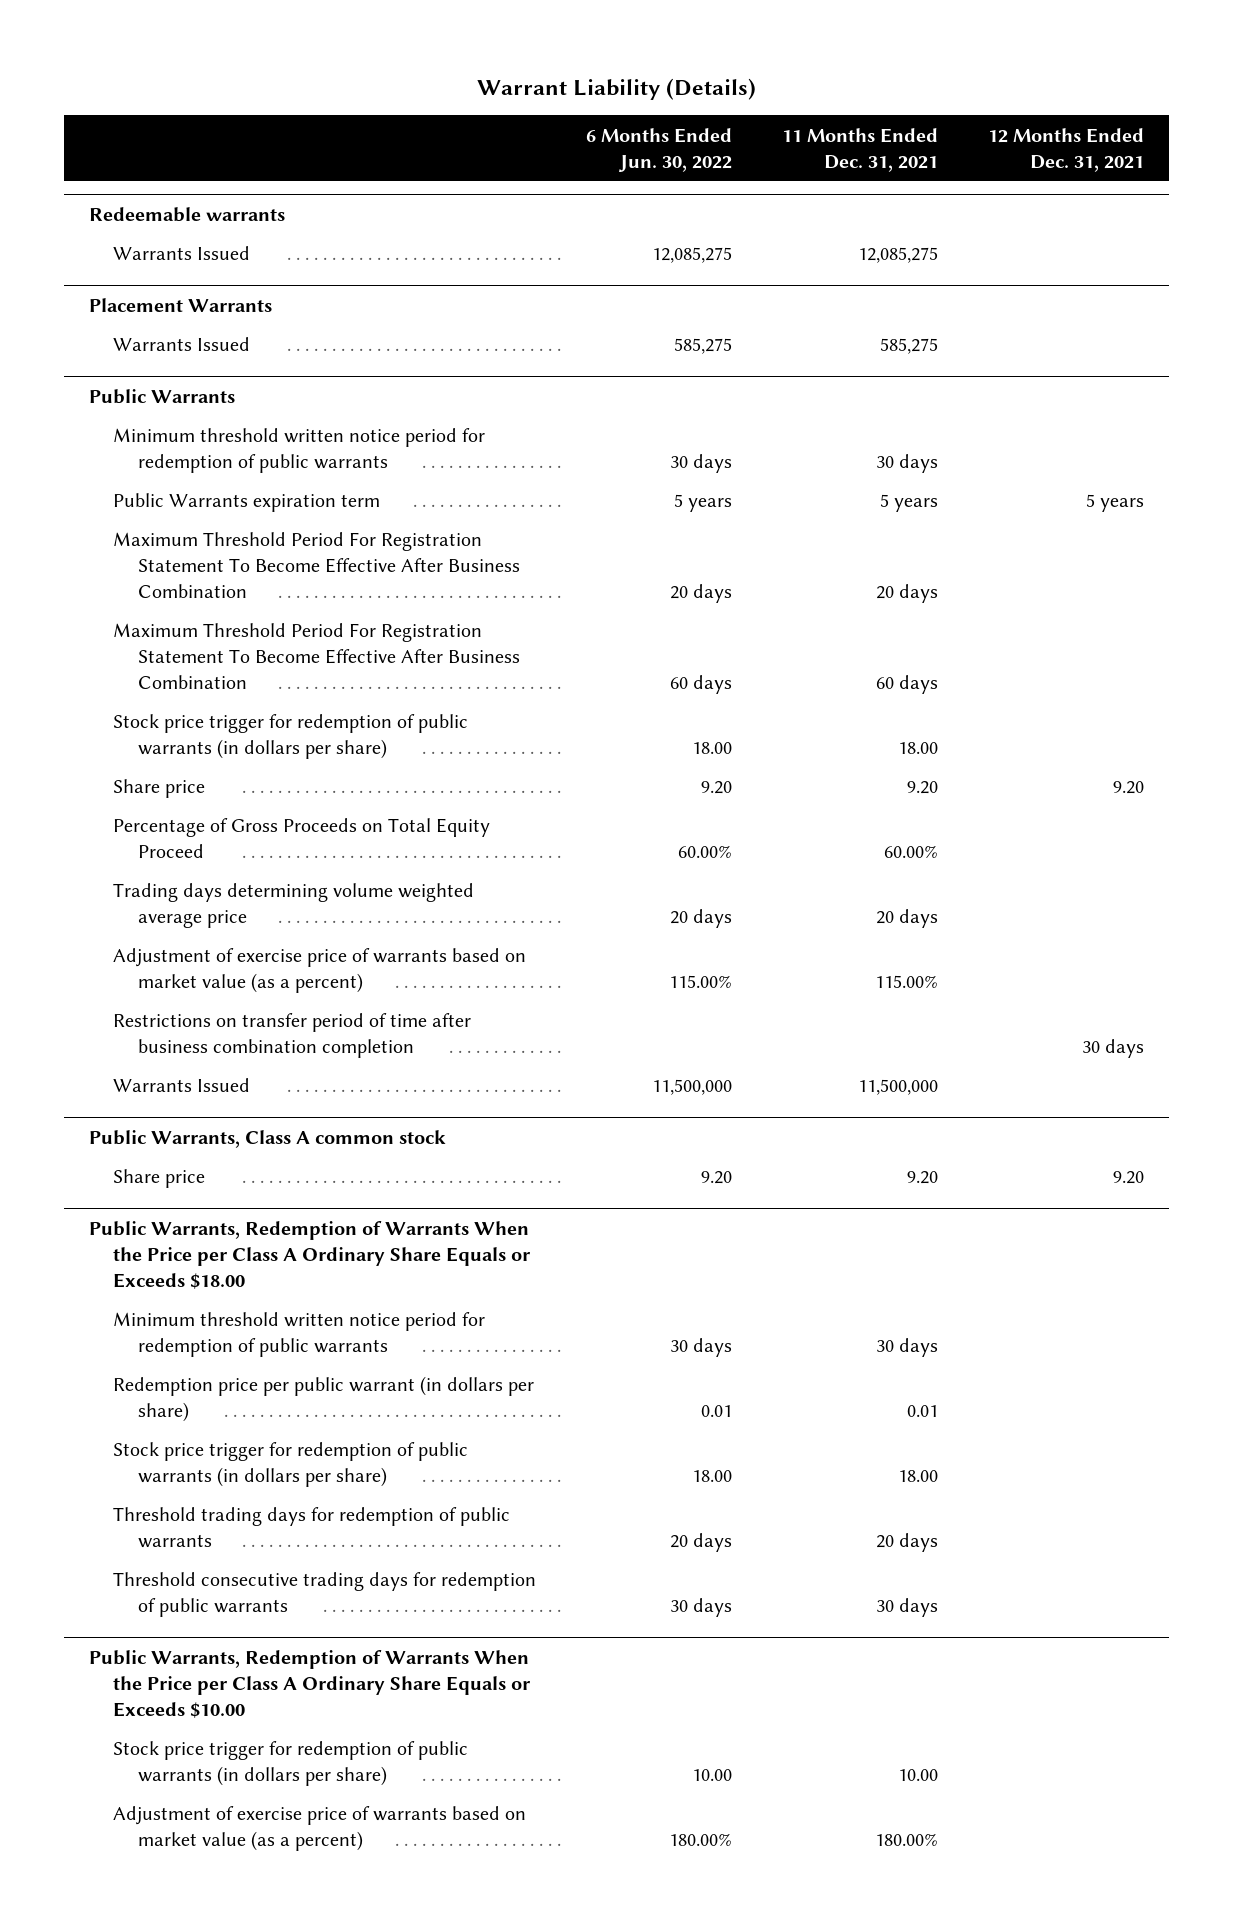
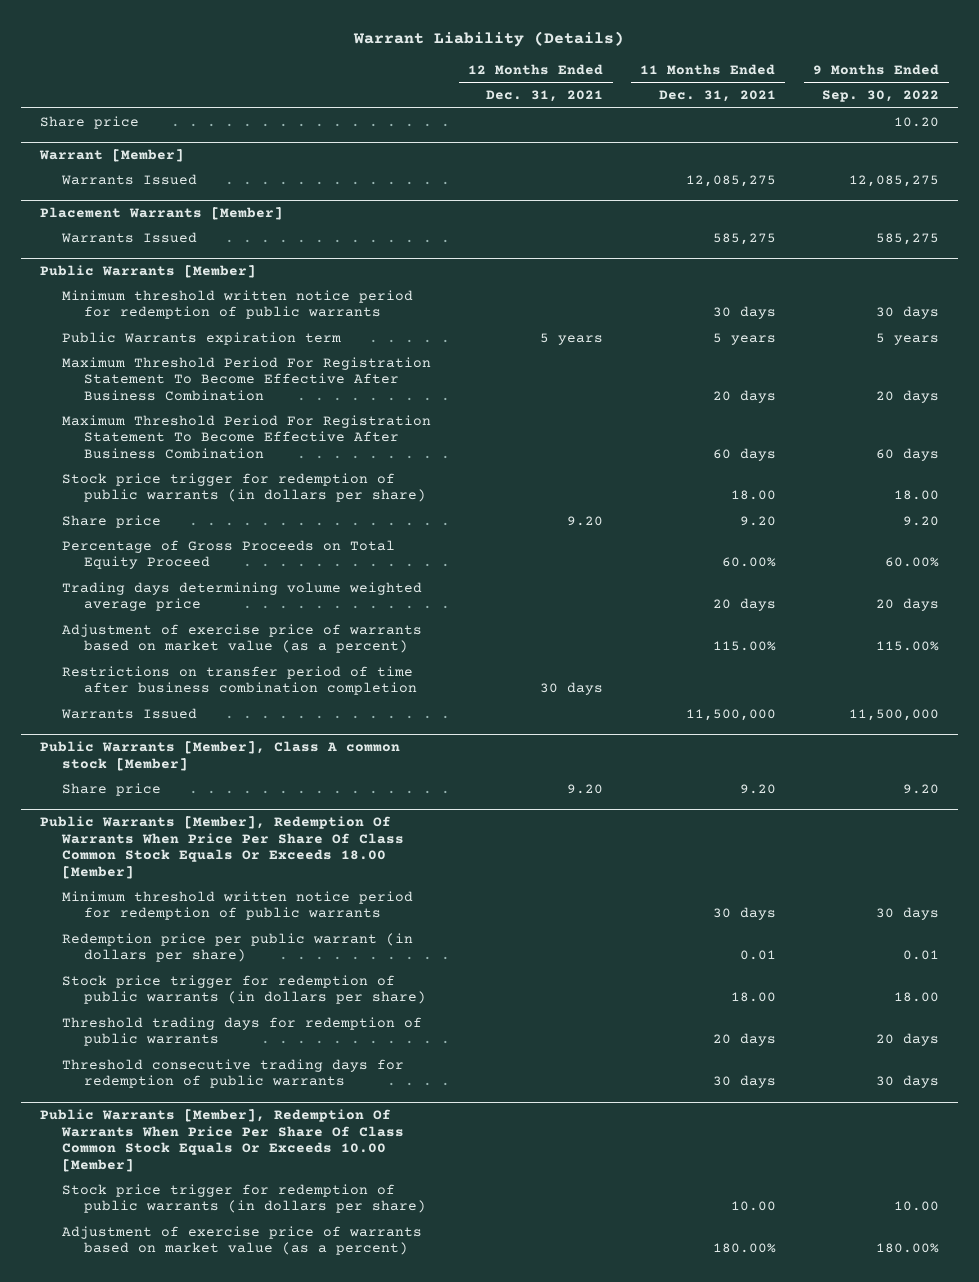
- | 6 Months Ended Jun. 30, 2022 | 11 Months Ended Dec. 31, 2021 | 12 Months Ended Dec. 31, 2021
+ | 12 Months Ended Dec. 31, 2021 | 11 Months Ended Dec. 31, 2021 | 9 Months Ended Sep. 30, 2022
- Redeemable warrants
+ Share price | | | 10.20
+ Warrant [Member]
- Placement Warrants
+ Placement Warrants [Member]
- Public Warrants
+ Public Warrants [Member]
- Public Warrants, Class A common stock
+ Public Warrants [Member], Class A common stock [Member]
- Public Warrants, Redemption of Warrants When the Price per Class A Ordinary Share Equals or Exceeds $18.00
+ Public Warrants [Member], Redemption Of Warrants When Price Per Share Of Class Common Stock Equals Or Exceeds 18.00 [Member]
- Public Warrants, Redemption of Warrants When the Price per Class A Ordinary Share Equals or Exceeds $10.00
+ Public Warrants [Member], Redemption Of Warrants When Price Per Share Of Class Common Stock Equals Or Exceeds 10.00 [Member]

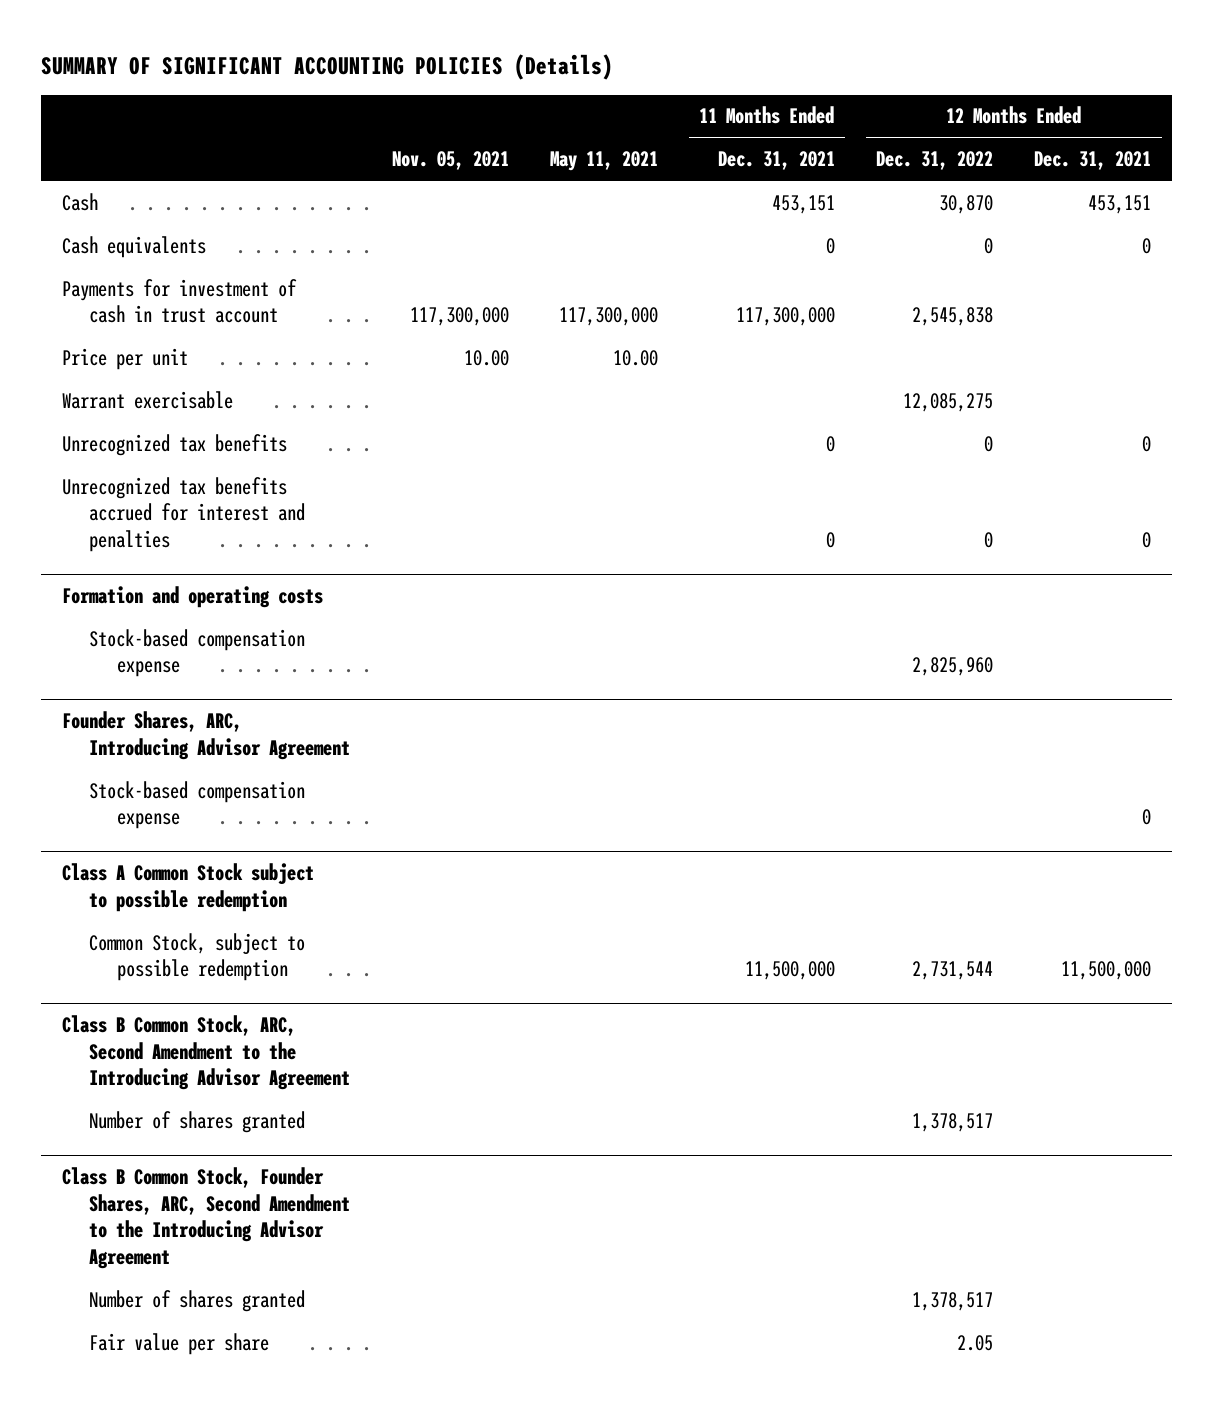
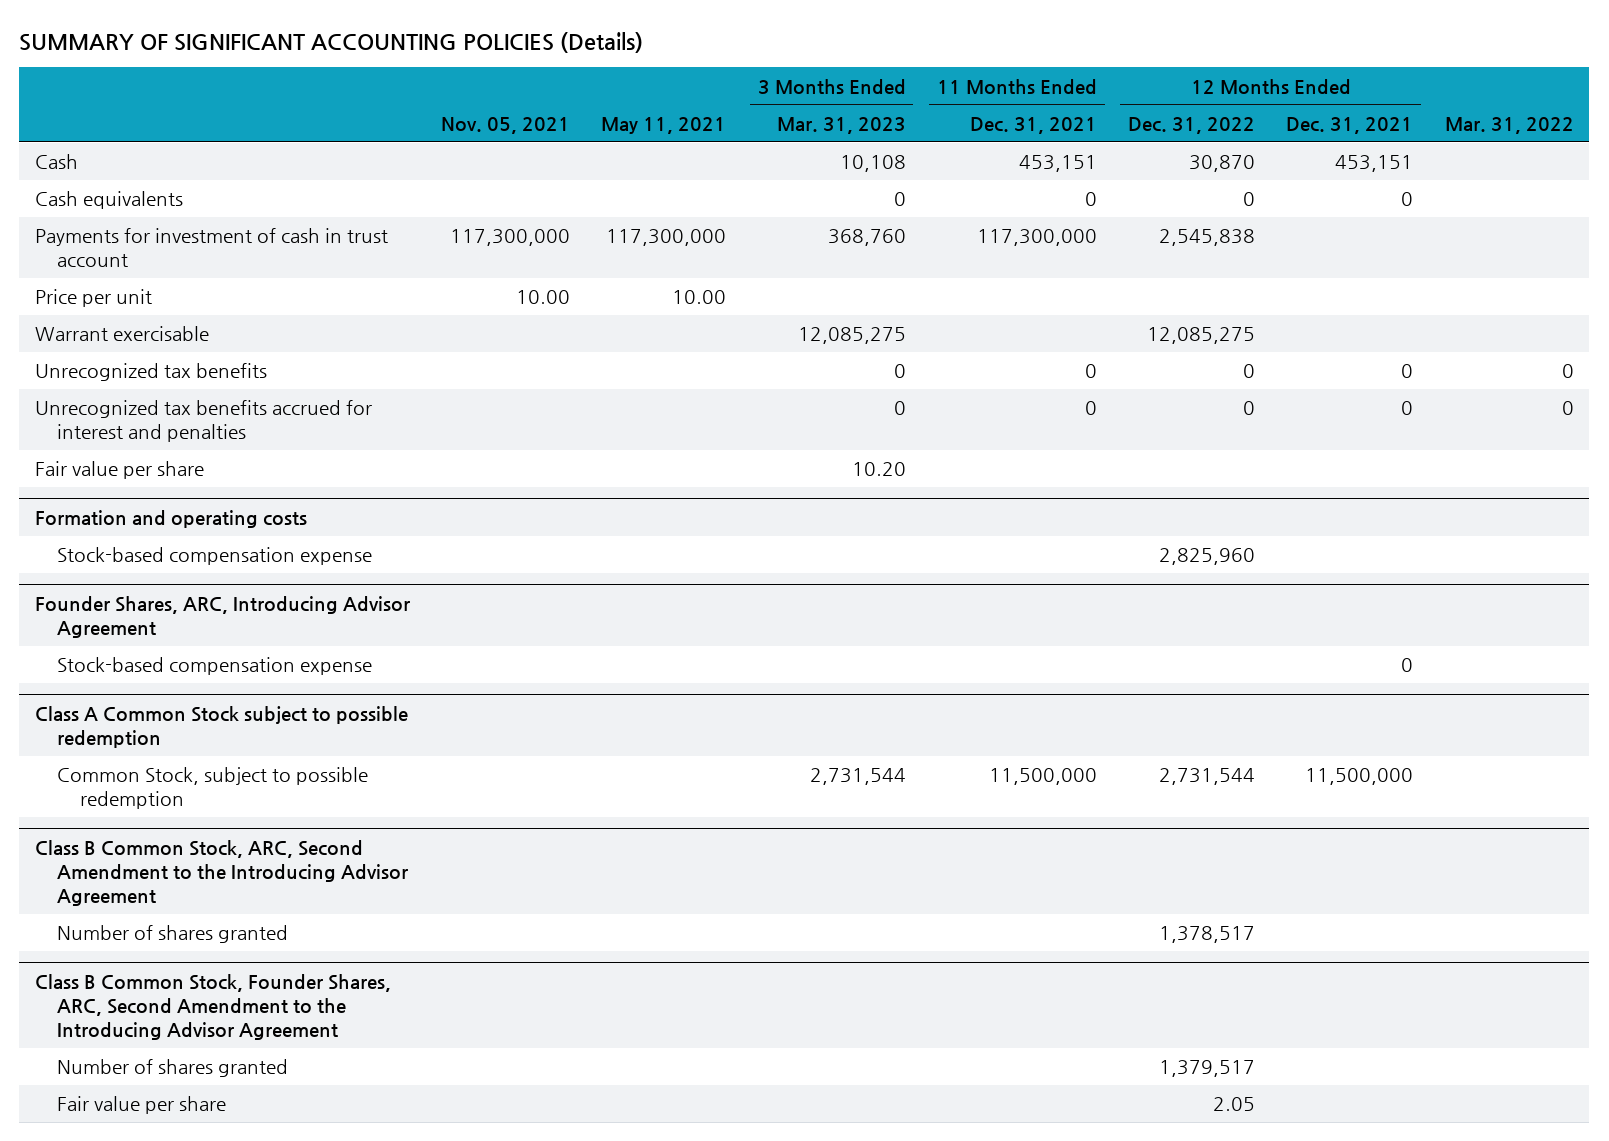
- | Nov. 05, 2021 | May 11, 2021 | 11 Months Ended Dec. 31, 2021 | 12 Months Ended Dec. 31, 2022 | 12 Months Ended Dec. 31, 2021
+ | Nov. 05, 2021 | May 11, 2021 | 3 Months Ended Mar. 31, 2023 | 11 Months Ended Dec. 31, 2021 | 12 Months Ended Dec. 31, 2022 | 12 Months Ended Dec. 31, 2021 | Mar. 31, 2022
+ Fair value per share | | | 10.20 | | | |
@ Class B Common Stock, Founder Shares, ARC, Second Amendment to the Introducing Advisor Agreement
- Number of shares granted | | | | 1,378,517 |
+ Number of shares granted | | | | | 1,379,517 | |

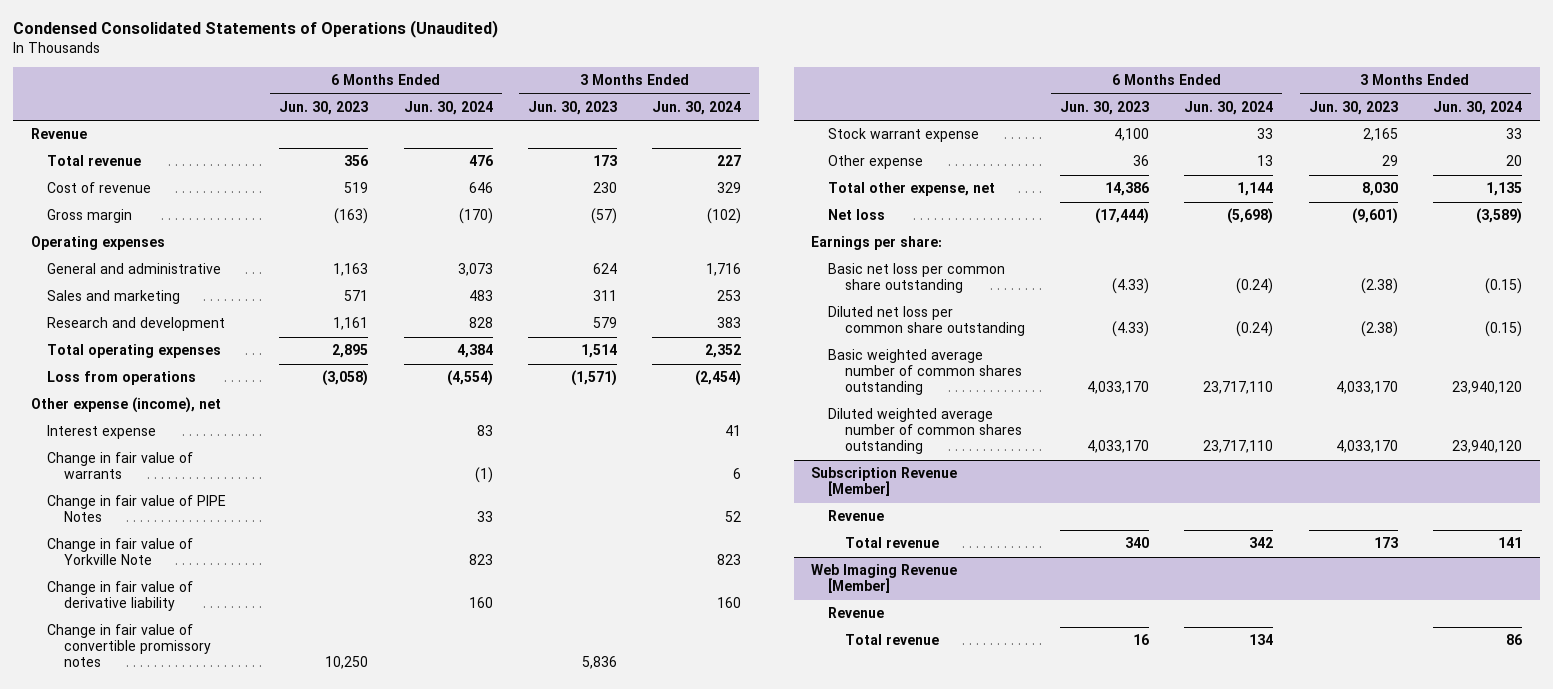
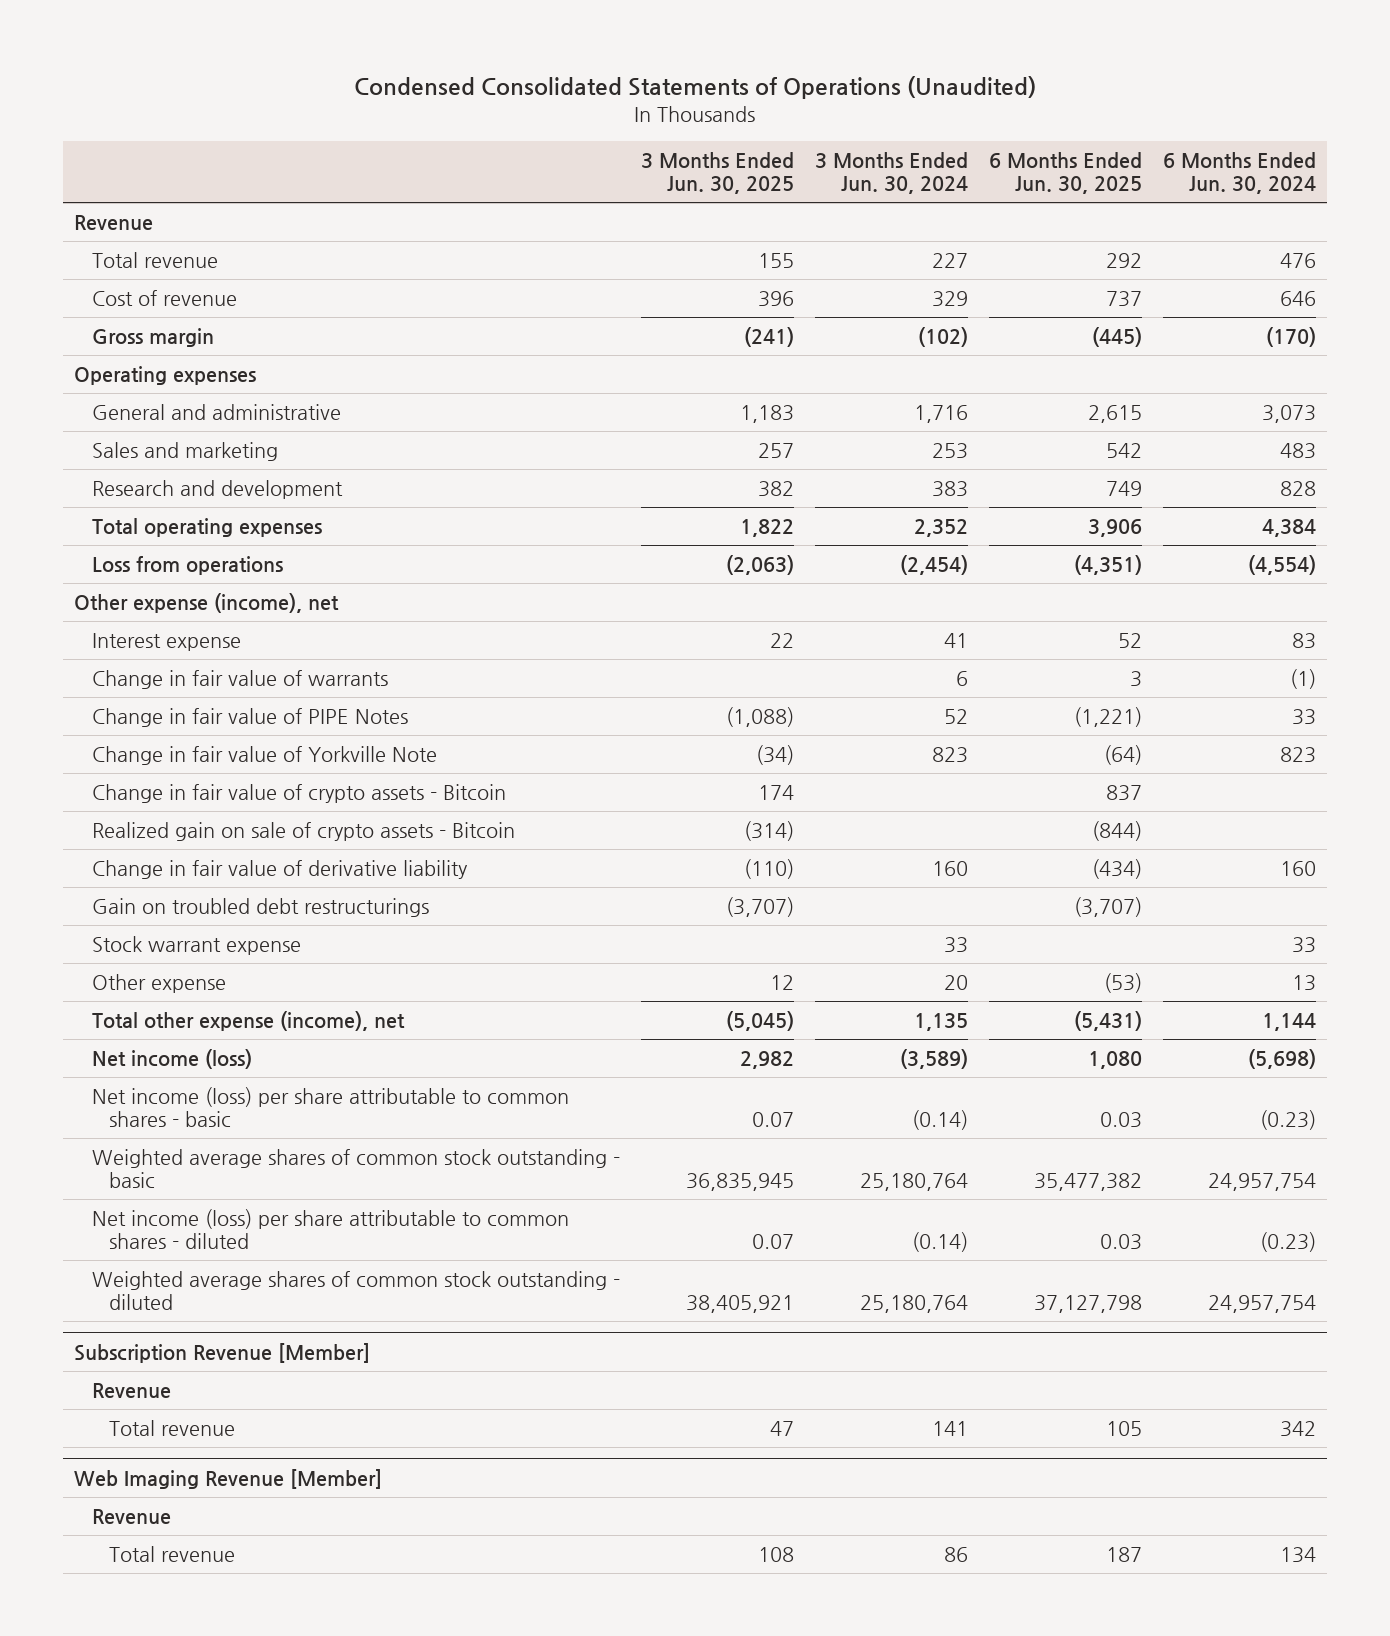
- | 6 Months Ended Jun. 30, 2023 | 6 Months Ended Jun. 30, 2024 | 3 Months Ended Jun. 30, 2023 | 3 Months Ended Jun. 30, 2024
+ | 3 Months Ended Jun. 30, 2025 | 3 Months Ended Jun. 30, 2024 | 6 Months Ended Jun. 30, 2025 | 6 Months Ended Jun. 30, 2024
+ Change in fair value of crypto assets - Bitcoin | 174 | | 837 |
+ Realized gain on sale of crypto assets - Bitcoin | (314) | | (844) |
- Change in fair value of convertible promissory notes | 10,250 | | 5,836 |
+ Gain on troubled debt restructurings | (3,707) | | (3,707) |
- Total other expense, net | 14,386 | 1,144 | 8,030 | 1,135
- Net loss | (17,444) | (5,698) | (9,601) | (3,589)
- Earnings per share:
- Basic net loss per common share outstanding | (4.33) | (0.24) | (2.38) | (0.15)
- Diluted net loss per common share outstanding | (4.33) | (0.24) | (2.38) | (0.15)
- Basic weighted average number of common shares outstanding | 4,033,170 | 23,717,110 | 4,033,170 | 23,940,120
- Diluted weighted average number of common shares outstanding | 4,033,170 | 23,717,110 | 4,033,170 | 23,940,120
+ Total other expense (income), net | (5,045) | 1,135 | (5,431) | 1,144
+ Net income (loss) | 2,982 | (3,589) | 1,080 | (5,698)
+ Net income (loss) per share attributable to common shares - basic | 0.07 | (0.14) | 0.03 | (0.23)
+ Weighted average shares of common stock outstanding - basic | 36,835,945 | 25,180,764 | 35,477,382 | 24,957,754
+ Net income (loss) per share attributable to common shares - diluted | 0.07 | (0.14) | 0.03 | (0.23)
+ Weighted average shares of common stock outstanding - diluted | 38,405,921 | 25,180,764 | 37,127,798 | 24,957,754

